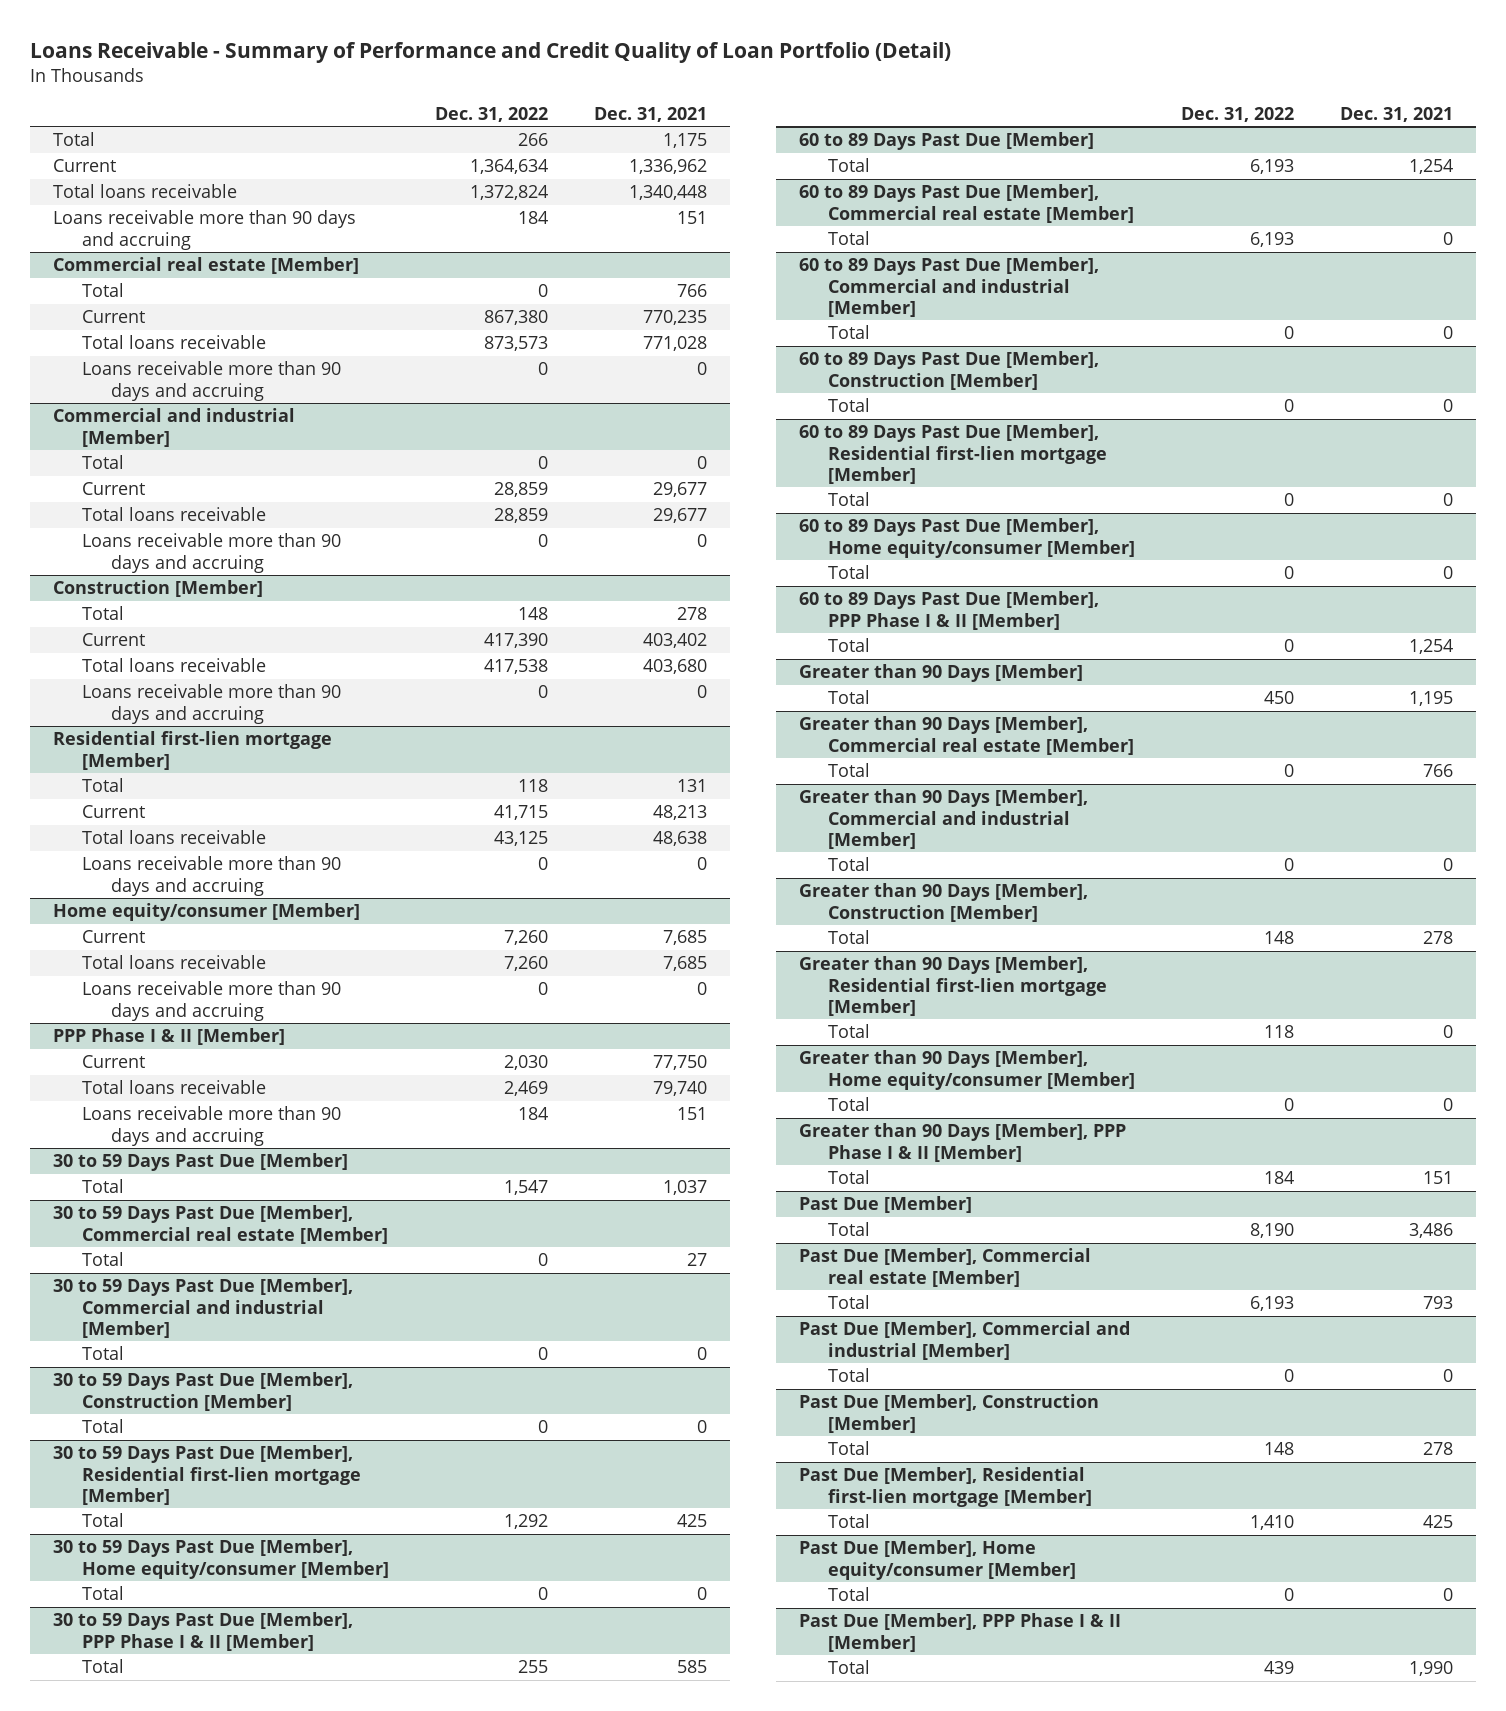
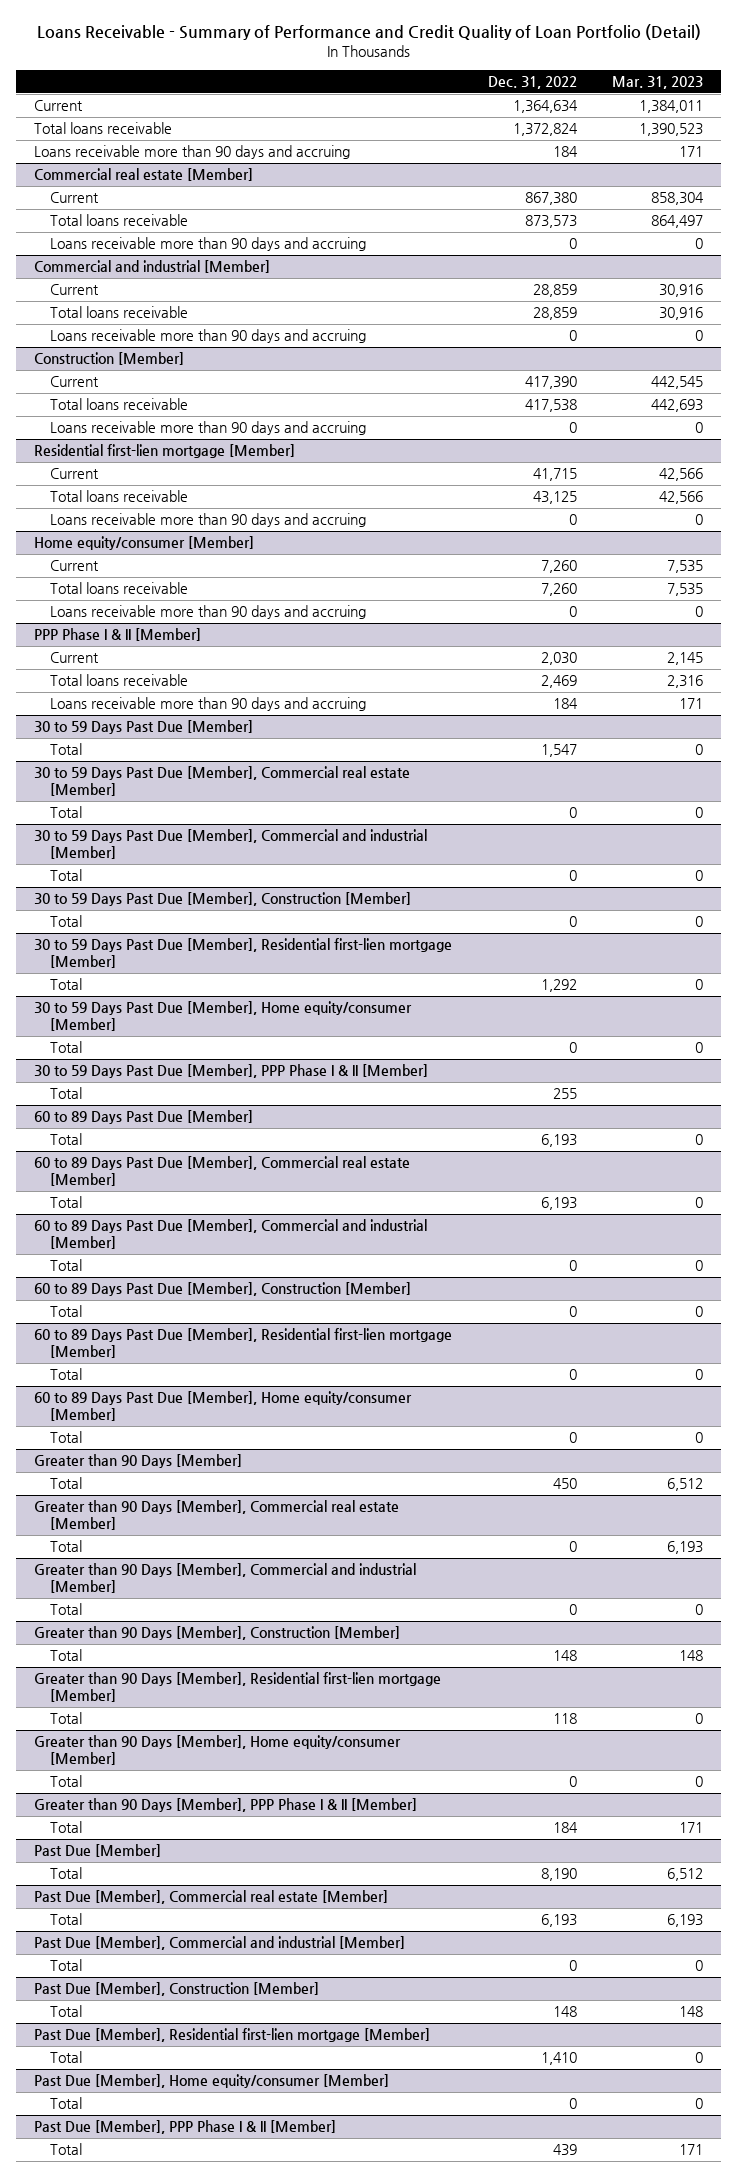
- | Dec. 31, 2022 | Dec. 31, 2021
+ | Dec. 31, 2022 | Mar. 31, 2023
- Total | 266 | 1,175
@ Commercial real estate [Member]
- Total | 0 | 766
@ Commercial and industrial [Member]
- Total | 0 | 0
@ Construction [Member]
- Total | 148 | 278
@ Residential first-lien mortgage [Member]
- Total | 118 | 131
- 60 to 89 Days Past Due [Member], PPP Phase I & II [Member]
- Total | 0 | 1,254

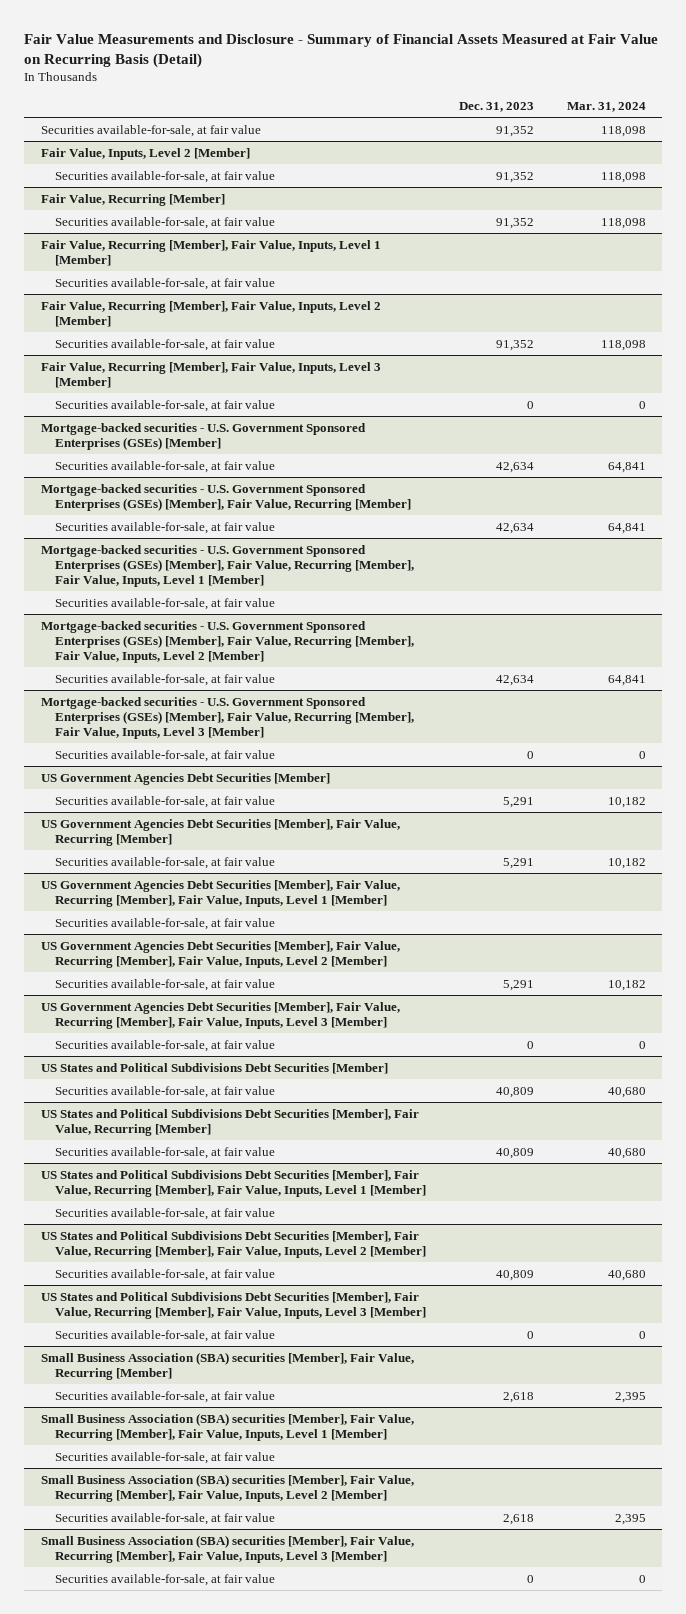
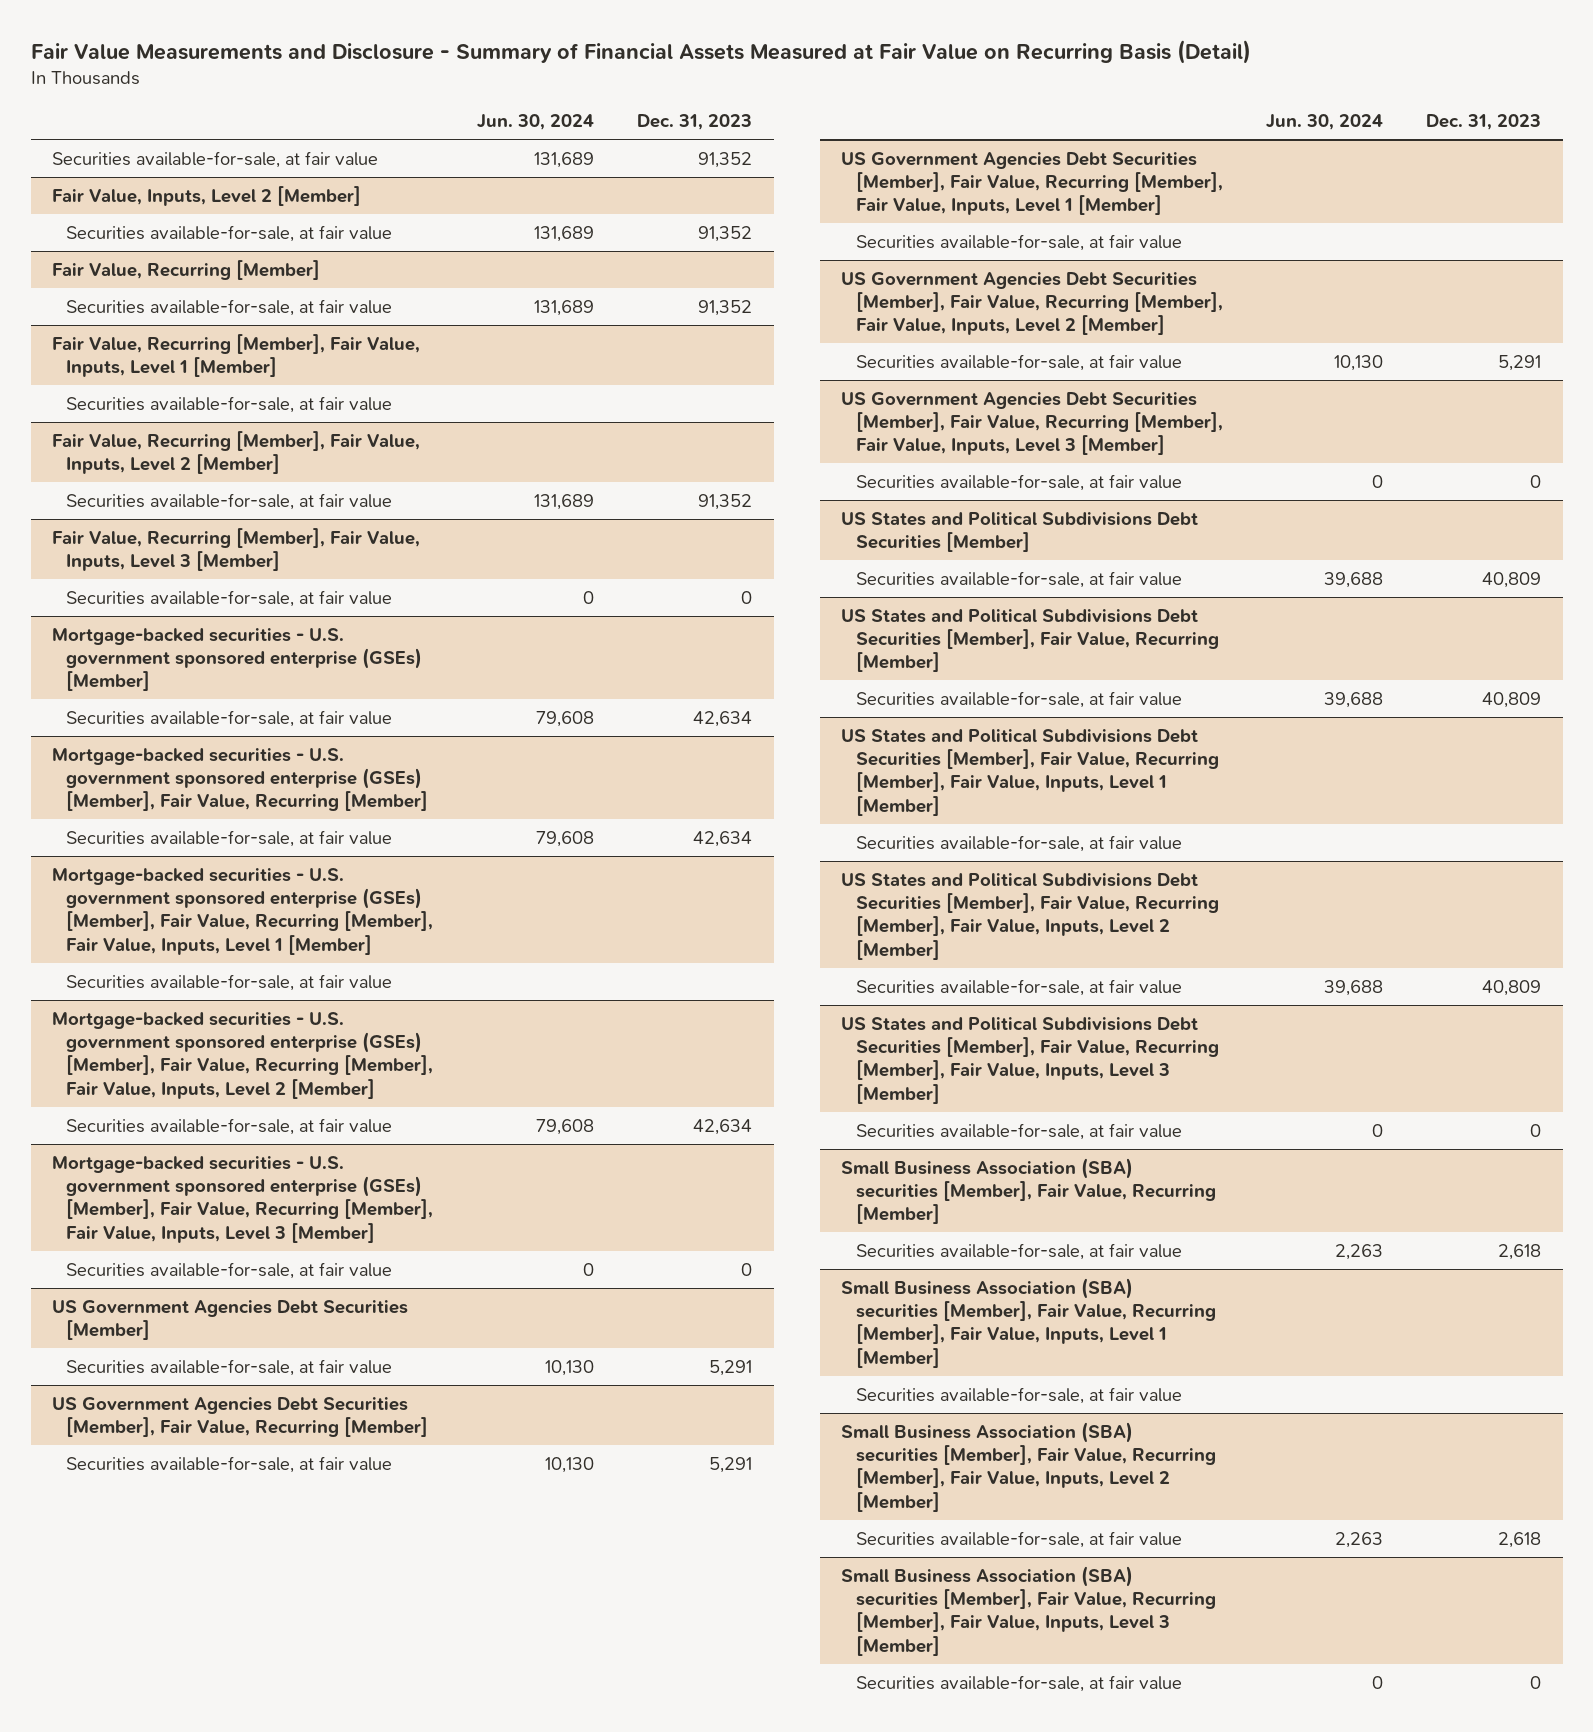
- | Dec. 31, 2023 | Mar. 31, 2024
+ | Jun. 30, 2024 | Dec. 31, 2023
- Mortgage-backed securities - U.S. Government Sponsored Enterprises (GSEs) [Member]
+ Mortgage-backed securities - U.S. government sponsored enterprise (GSEs) [Member]
- Mortgage-backed securities - U.S. Government Sponsored Enterprises (GSEs) [Member], Fair Value, Recurring [Member]
+ Mortgage-backed securities - U.S. government sponsored enterprise (GSEs) [Member], Fair Value, Recurring [Member]
- Mortgage-backed securities - U.S. Government Sponsored Enterprises (GSEs) [Member], Fair Value, Recurring [Member], Fair Value, Inputs, Level 1 [Member]
+ Mortgage-backed securities - U.S. government sponsored enterprise (GSEs) [Member], Fair Value, Recurring [Member], Fair Value, Inputs, Level 1 [Member]
- Mortgage-backed securities - U.S. Government Sponsored Enterprises (GSEs) [Member], Fair Value, Recurring [Member], Fair Value, Inputs, Level 2 [Member]
+ Mortgage-backed securities - U.S. government sponsored enterprise (GSEs) [Member], Fair Value, Recurring [Member], Fair Value, Inputs, Level 2 [Member]
- Mortgage-backed securities - U.S. Government Sponsored Enterprises (GSEs) [Member], Fair Value, Recurring [Member], Fair Value, Inputs, Level 3 [Member]
+ Mortgage-backed securities - U.S. government sponsored enterprise (GSEs) [Member], Fair Value, Recurring [Member], Fair Value, Inputs, Level 3 [Member]

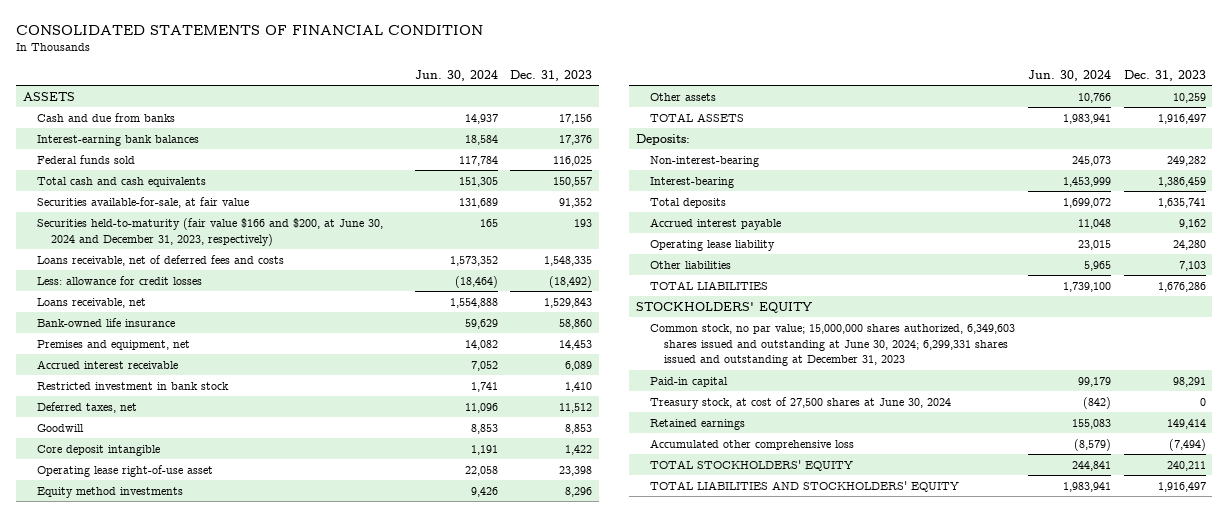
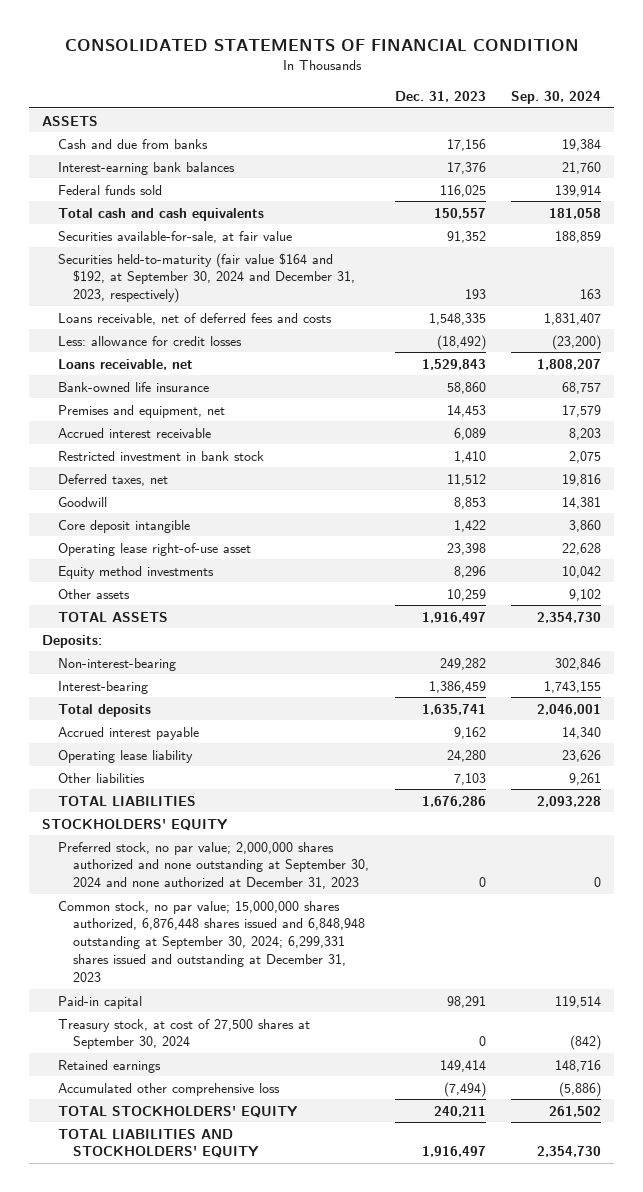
- | Jun. 30, 2024 | Dec. 31, 2023
+ | Dec. 31, 2023 | Sep. 30, 2024
- Securities held-to-maturity (fair value $166 and $200, at June 30, 2024 and December 31, 2023, respectively) | 165 | 193
+ Securities held-to-maturity (fair value $164 and $192, at September 30, 2024 and December 31, 2023, respectively) | 193 | 163
- Common stock, no par value; 15,000,000 shares authorized, 6,349,603 shares issued and outstanding at June 30, 2024; 6,299,331 shares issued and outstanding at December 31, 2023
+ Preferred stock, no par value; 2,000,000 shares authorized and none outstanding at September 30, 2024 and none authorized at December 31, 2023 | 0 | 0
+ Common stock, no par value; 15,000,000 shares authorized, 6,876,448 shares issued and 6,848,948 outstanding at September 30, 2024; 6,299,331 shares issued and outstanding at December 31, 2023
- Treasury stock, at cost of 27,500 shares at June 30, 2024 | (842) | 0
+ Treasury stock, at cost of 27,500 shares at September 30, 2024 | 0 | (842)

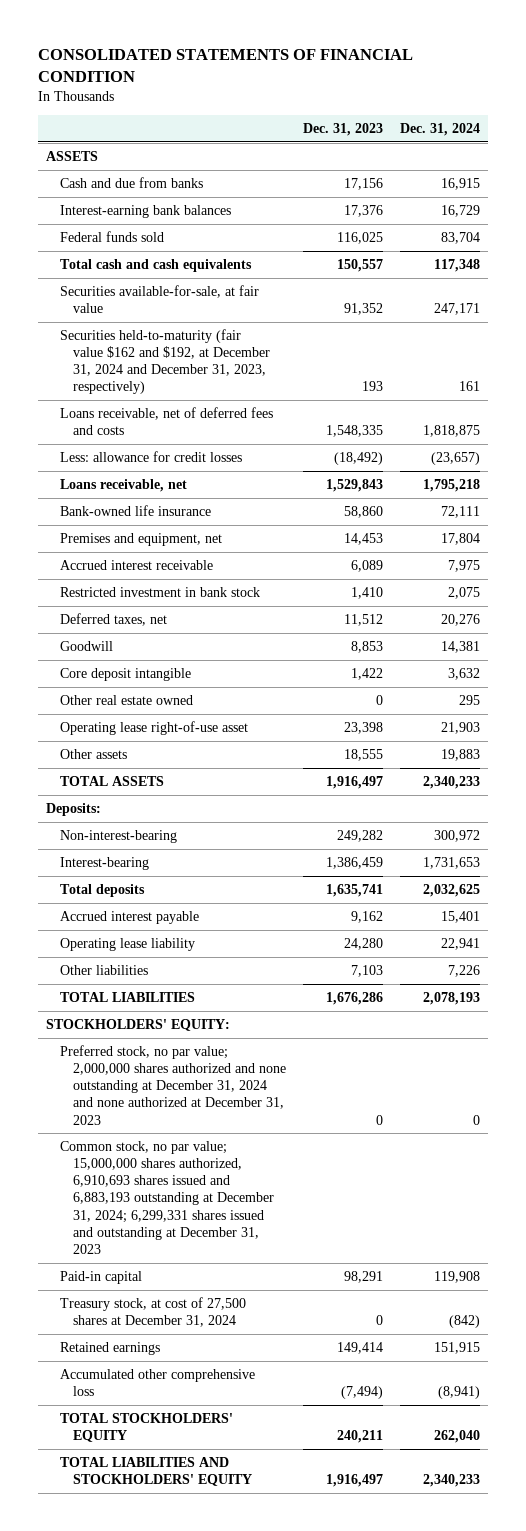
- | Dec. 31, 2023 | Sep. 30, 2024
+ | Dec. 31, 2023 | Dec. 31, 2024
- Securities held-to-maturity (fair value $164 and $192, at September 30, 2024 and December 31, 2023, respectively) | 193 | 163
+ Securities held-to-maturity (fair value $162 and $192, at December 31, 2024 and December 31, 2023, respectively) | 193 | 161
+ Other real estate owned | 0 | 295
- Equity method investments | 8,296 | 10,042
- Other assets | 10,259 | 9,102
+ Other assets | 18,555 | 19,883
- STOCKHOLDERS' EQUITY
- Preferred stock, no par value; 2,000,000 shares authorized and none outstanding at September 30, 2024 and none authorized at December 31, 2023 | 0 | 0
- Common stock, no par value; 15,000,000 shares authorized, 6,876,448 shares issued and 6,848,948 outstanding at September 30, 2024; 6,299,331 shares issued and outstanding at December 31, 2023
+ STOCKHOLDERS' EQUITY:
+ Preferred stock, no par value; 2,000,000 shares authorized and none outstanding at December 31, 2024 and none authorized at December 31, 2023 | 0 | 0
+ Common stock, no par value; 15,000,000 shares authorized, 6,910,693 shares issued and 6,883,193 outstanding at December 31, 2024; 6,299,331 shares issued and outstanding at December 31, 2023
- Treasury stock, at cost of 27,500 shares at September 30, 2024 | 0 | (842)
+ Treasury stock, at cost of 27,500 shares at December 31, 2024 | 0 | (842)

